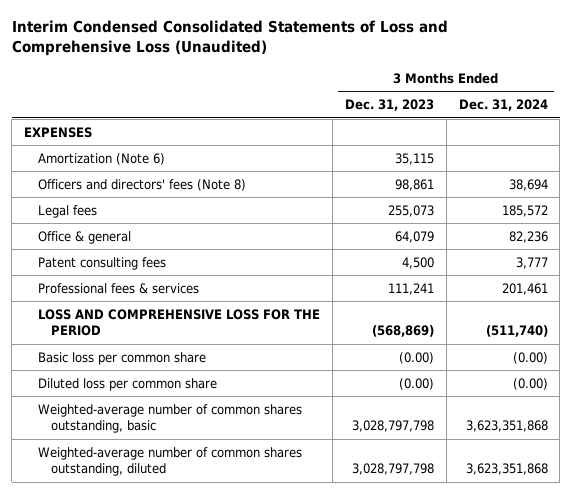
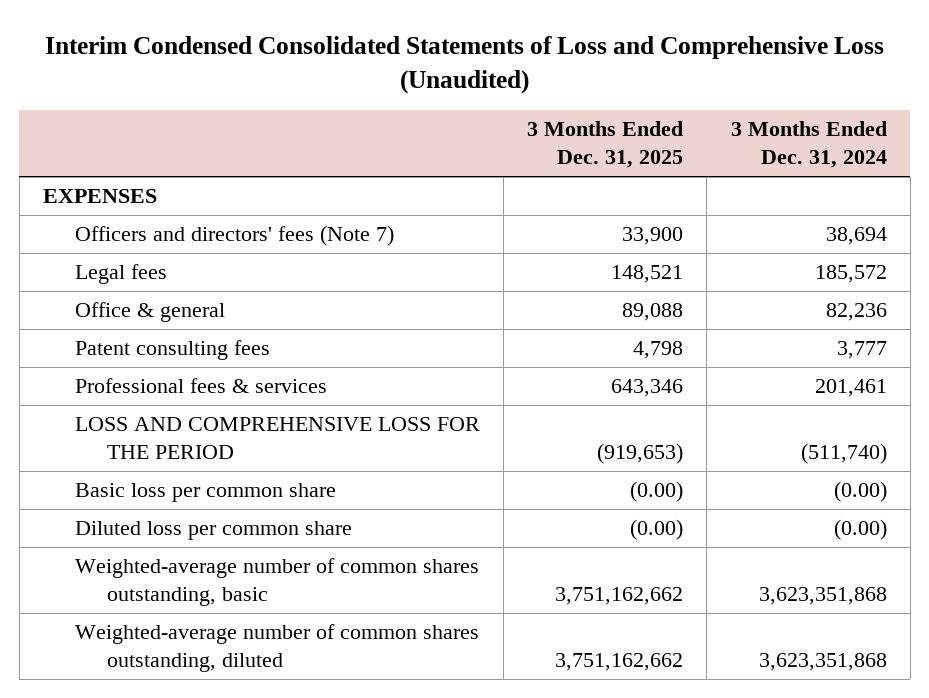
- | 3 Months Ended Dec. 31, 2023 | 3 Months Ended Dec. 31, 2024
+ | 3 Months Ended Dec. 31, 2025 | 3 Months Ended Dec. 31, 2024
- Amortization (Note 6) | 35,115 |
- Officers and directors' fees (Note 8) | 98,861 | 38,694
+ Officers and directors' fees (Note 7) | 33,900 | 38,694

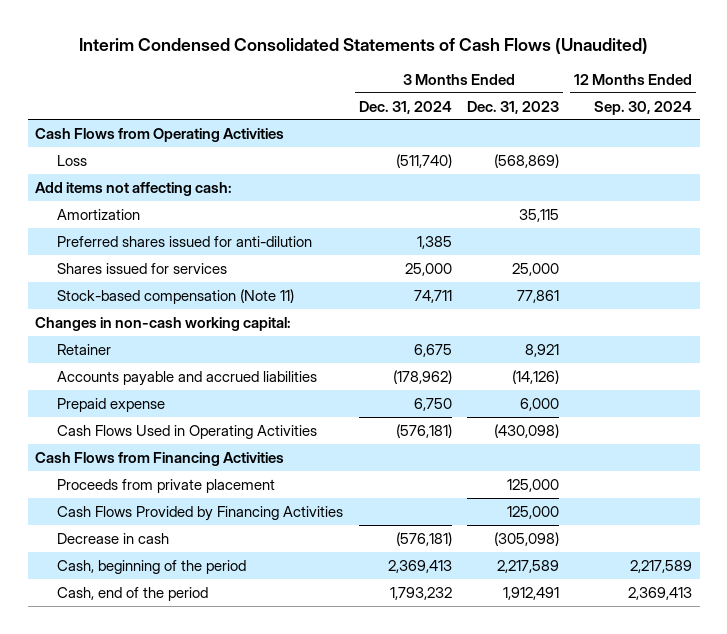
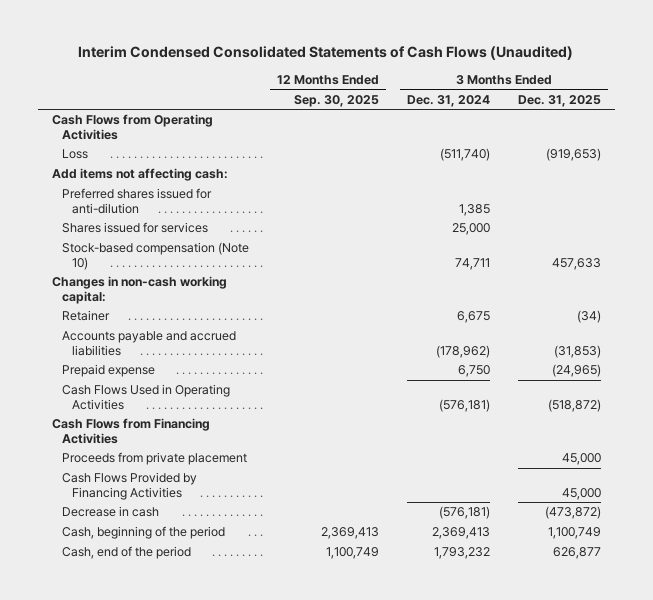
- | 3 Months Ended Dec. 31, 2024 | 3 Months Ended Dec. 31, 2023 | 12 Months Ended Sep. 30, 2024
+ | 12 Months Ended Sep. 30, 2025 | 3 Months Ended Dec. 31, 2024 | 3 Months Ended Dec. 31, 2025
- Amortization | | 35,115 |
- Stock-based compensation (Note 11) | 74,711 | 77,861 |
+ Stock-based compensation (Note 10) | | 74,711 | 457,633

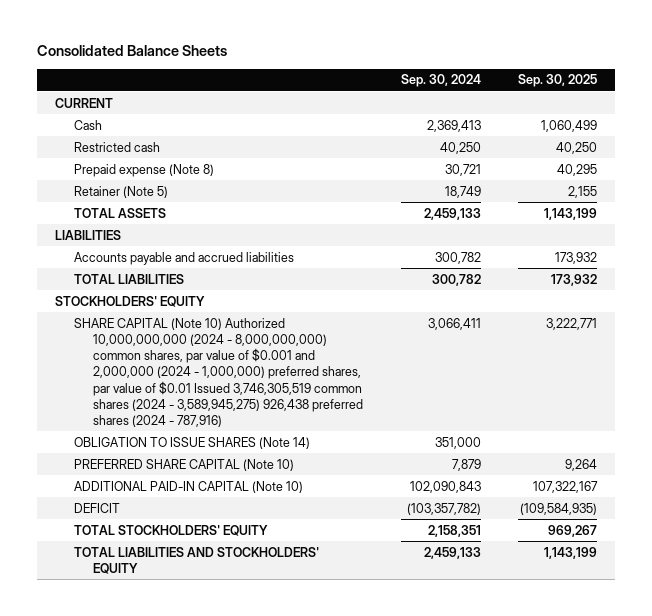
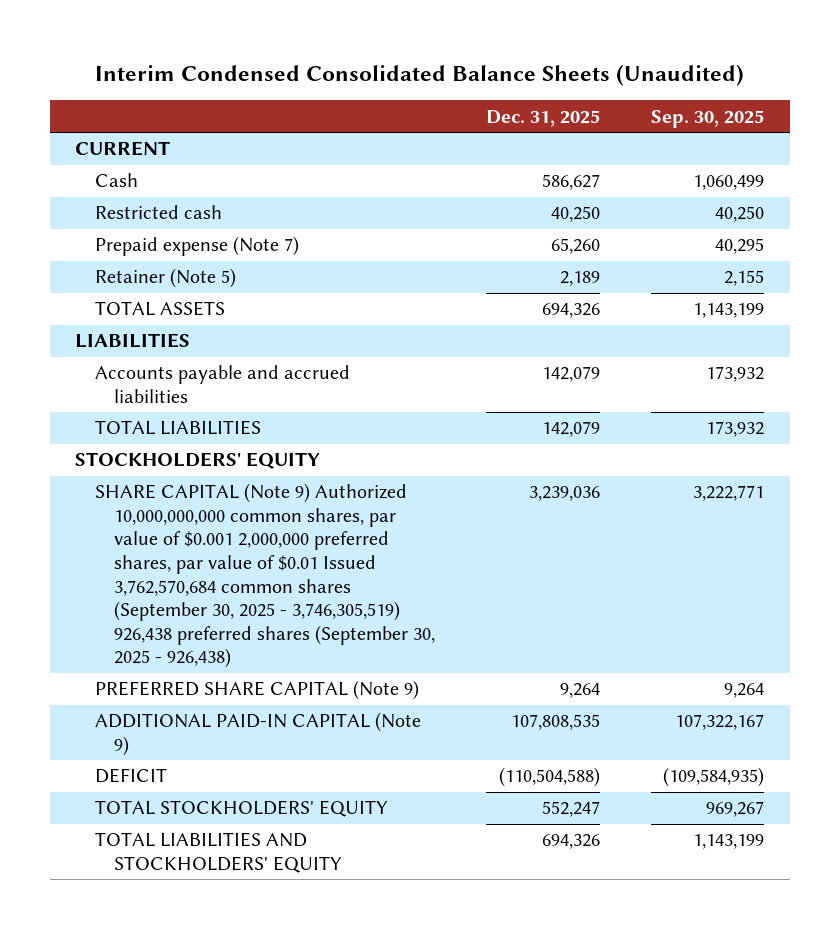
- Consolidated Balance Sheets
+ Interim Condensed Consolidated Balance Sheets (Unaudited)
- | Sep. 30, 2024 | Sep. 30, 2025
+ | Dec. 31, 2025 | Sep. 30, 2025
- Prepaid expense (Note 8) | 30,721 | 40,295
+ Prepaid expense (Note 7) | 65,260 | 40,295
- SHARE CAPITAL (Note 10) Authorized 10,000,000,000 (2024 - 8,000,000,000) common shares, par value of $0.001 and 2,000,000 (2024 - 1,000,000) preferred shares, par value of $0.01 Issued 3,746,305,519 common shares (2024 - 3,589,945,275) 926,438 preferred shares (2024 - 787,916) | 3,066,411 | 3,222,771
- OBLIGATION TO ISSUE SHARES (Note 14) | 351,000 |
- PREFERRED SHARE CAPITAL (Note 10) | 7,879 | 9,264
- ADDITIONAL PAID-IN CAPITAL (Note 10) | 102,090,843 | 107,322,167
+ SHARE CAPITAL (Note 9) Authorized 10,000,000,000 common shares, par value of $0.001 2,000,000 preferred shares, par value of $0.01 Issued 3,762,570,684 common shares (September 30, 2025 - 3,746,305,519) 926,438 preferred shares (September 30, 2025 - 926,438) | 3,239,036 | 3,222,771
+ PREFERRED SHARE CAPITAL (Note 9) | 9,264 | 9,264
+ ADDITIONAL PAID-IN CAPITAL (Note 9) | 107,808,535 | 107,322,167

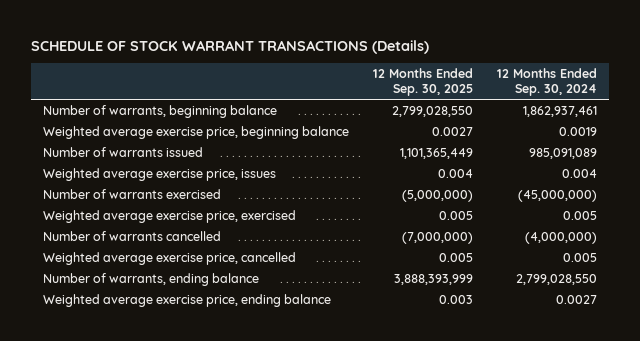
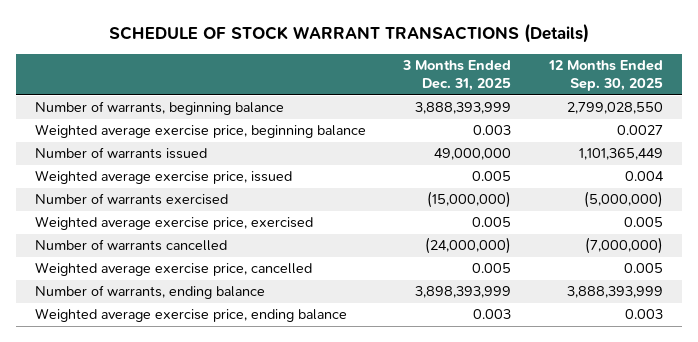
- | 12 Months Ended Sep. 30, 2025 | 12 Months Ended Sep. 30, 2024
+ | 3 Months Ended Dec. 31, 2025 | 12 Months Ended Sep. 30, 2025
- Weighted average exercise price, issues | 0.004 | 0.004
+ Weighted average exercise price, issued | 0.005 | 0.004

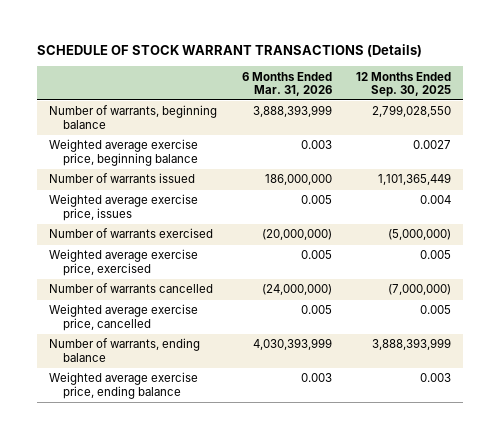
- | 3 Months Ended Dec. 31, 2025 | 12 Months Ended Sep. 30, 2025
+ | 6 Months Ended Mar. 31, 2026 | 12 Months Ended Sep. 30, 2025
- Weighted average exercise price, issued | 0.005 | 0.004
+ Weighted average exercise price, issues | 0.005 | 0.004

